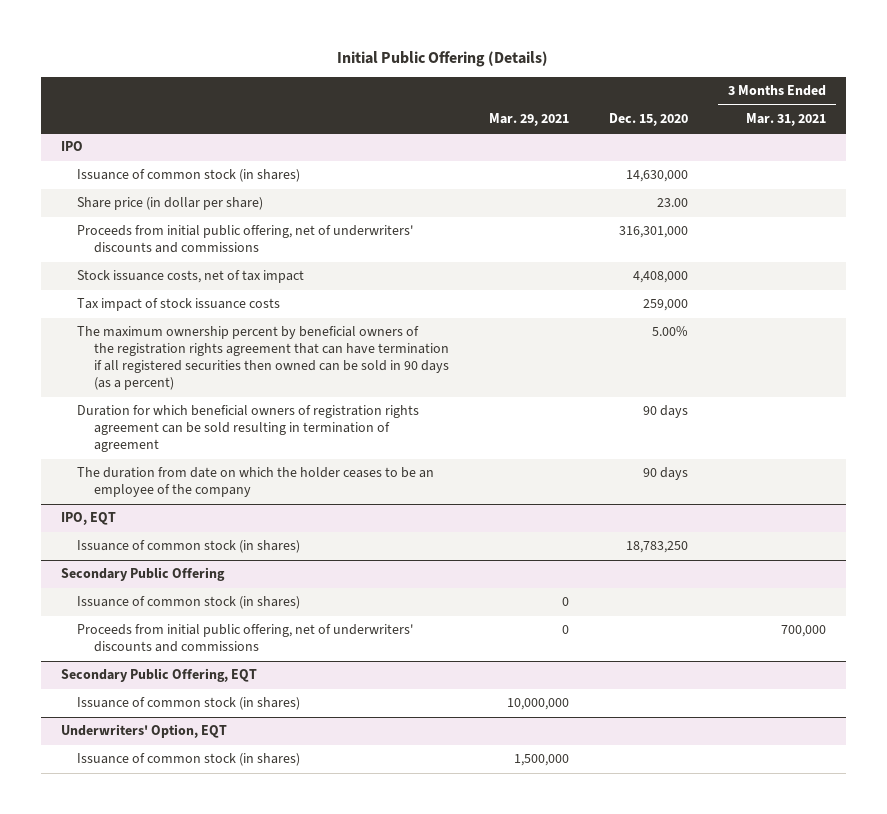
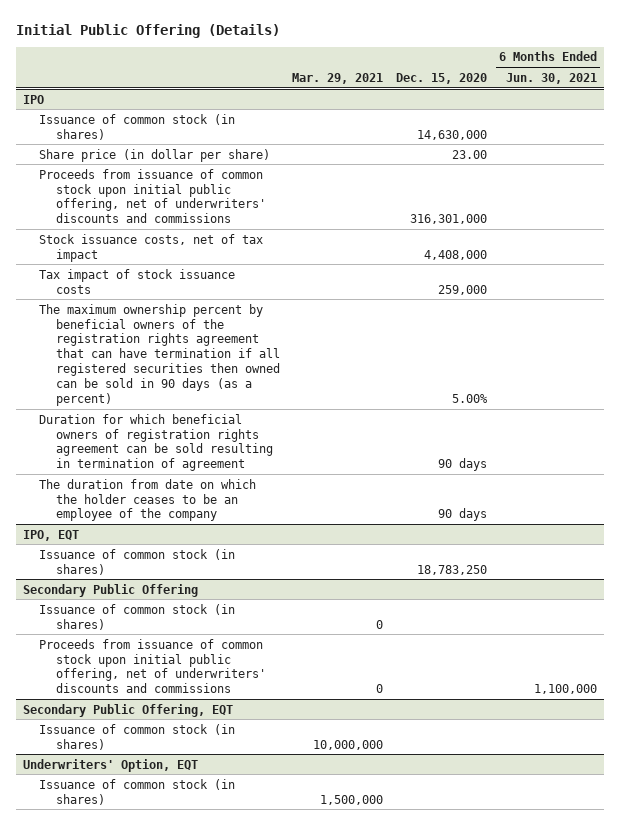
- | Mar. 29, 2021 | Dec. 15, 2020 | 3 Months Ended Mar. 31, 2021
+ | Mar. 29, 2021 | Dec. 15, 2020 | 6 Months Ended Jun. 30, 2021
@ IPO
- Proceeds from initial public offering, net of underwriters' discounts and commissions | | 316,301,000 |
+ Proceeds from issuance of common stock upon initial public offering, net of underwriters' discounts and commissions | | 316,301,000 |
@ Secondary Public Offering
- Proceeds from initial public offering, net of underwriters' discounts and commissions | 0 | | 700,000
+ Proceeds from issuance of common stock upon initial public offering, net of underwriters' discounts and commissions | 0 | | 1,100,000

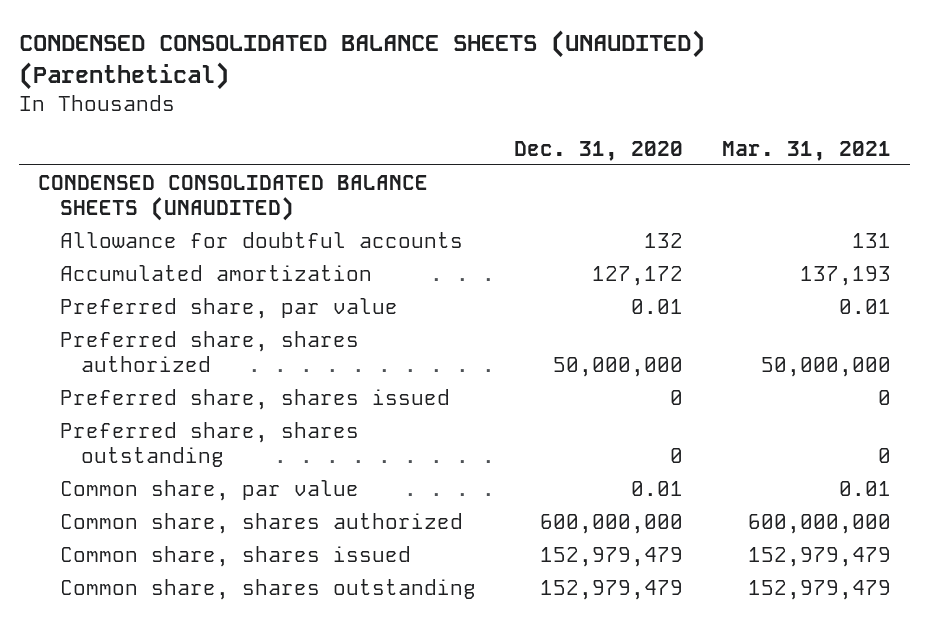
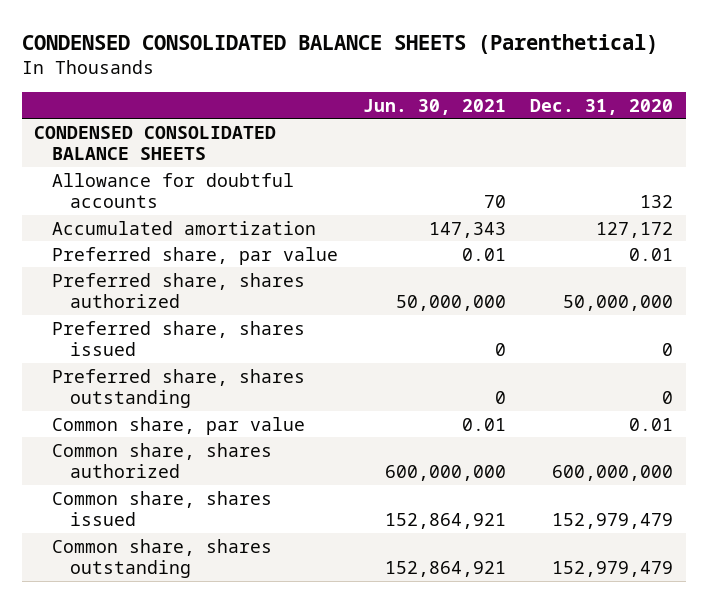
- CONDENSED CONSOLIDATED BALANCE SHEETS (UNAUDITED) (Parenthetical)
+ CONDENSED CONSOLIDATED BALANCE SHEETS (Parenthetical)
- | Dec. 31, 2020 | Mar. 31, 2021
+ | Jun. 30, 2021 | Dec. 31, 2020
- CONDENSED CONSOLIDATED BALANCE SHEETS (UNAUDITED)
+ CONDENSED CONSOLIDATED BALANCE SHEETS

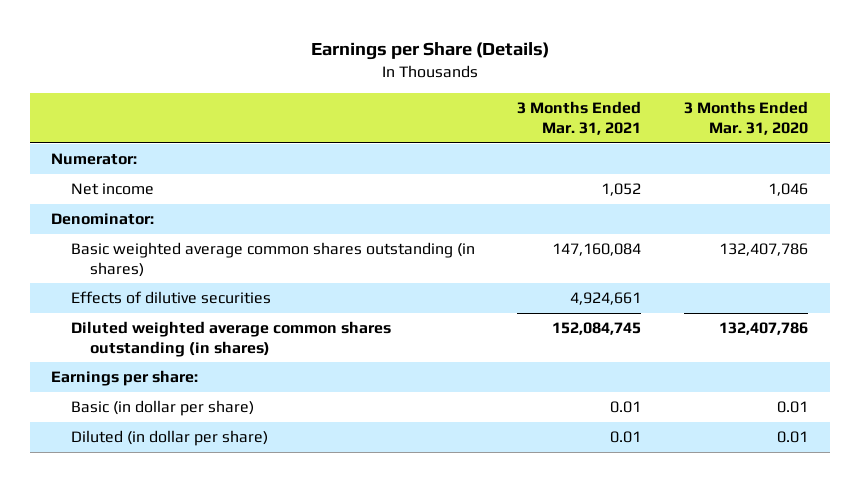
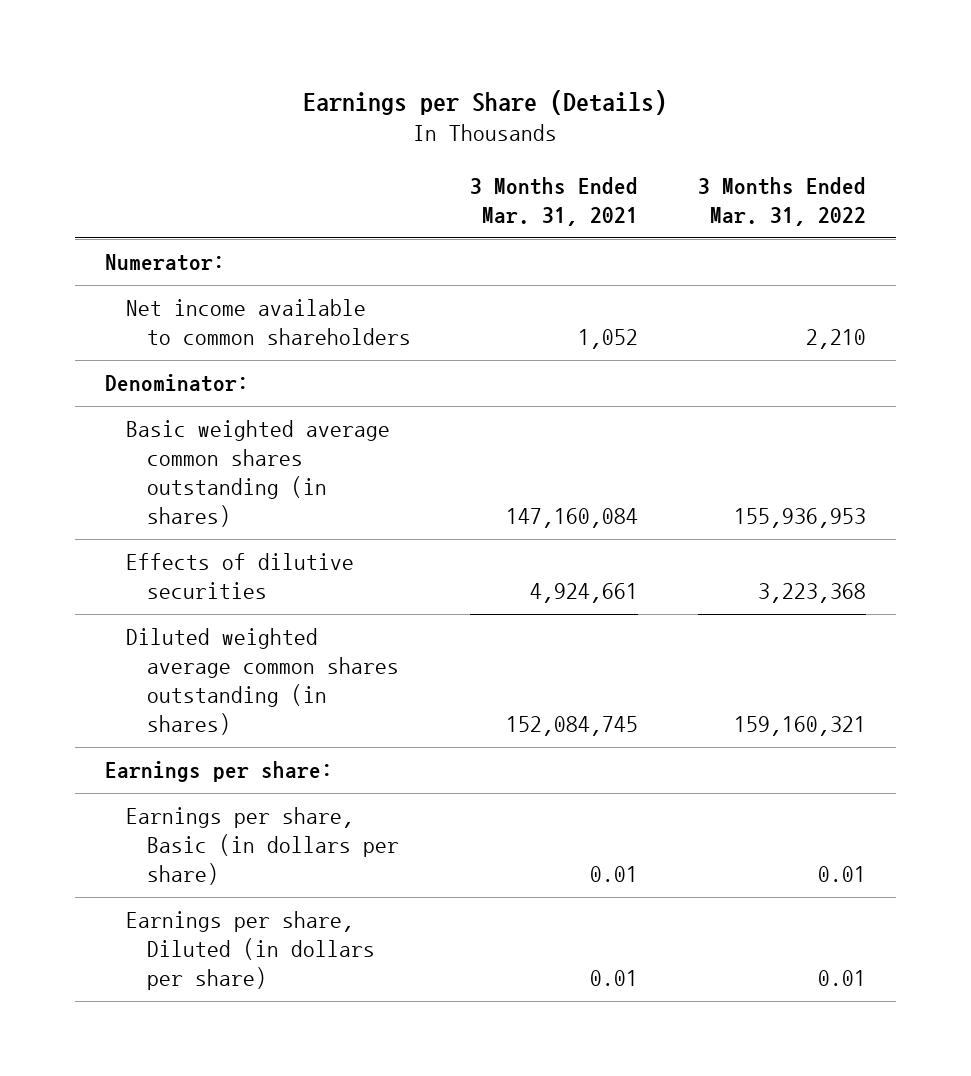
- | 3 Months Ended Mar. 31, 2021 | 3 Months Ended Mar. 31, 2020
+ | 3 Months Ended Mar. 31, 2021 | 3 Months Ended Mar. 31, 2022
- Net income | 1,052 | 1,046
+ Net income available to common shareholders | 1,052 | 2,210
- Basic (in dollar per share) | 0.01 | 0.01
- Diluted (in dollar per share) | 0.01 | 0.01
+ Earnings per share, Basic (in dollars per share) | 0.01 | 0.01
+ Earnings per share, Diluted (in dollars per share) | 0.01 | 0.01

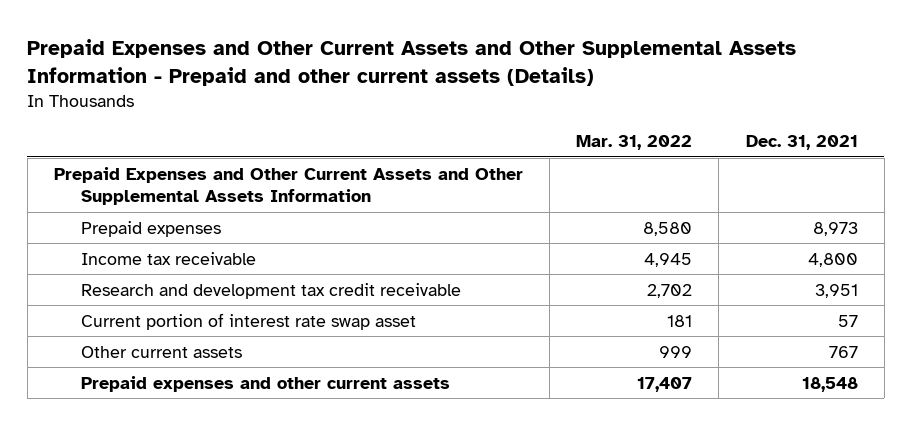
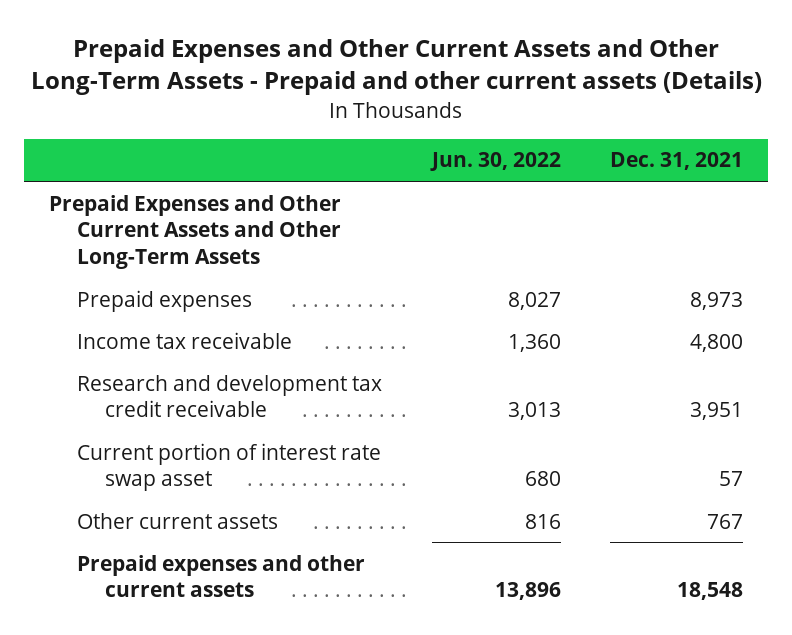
- Prepaid Expenses and Other Current Assets and Other Supplemental Assets Information - Prepaid and other current assets (Details)
+ Prepaid Expenses and Other Current Assets and Other Long-Term Assets - Prepaid and other current assets (Details)
- | Mar. 31, 2022 | Dec. 31, 2021
+ | Jun. 30, 2022 | Dec. 31, 2021
- Prepaid Expenses and Other Current Assets and Other Supplemental Assets Information
+ Prepaid Expenses and Other Current Assets and Other Long-Term Assets

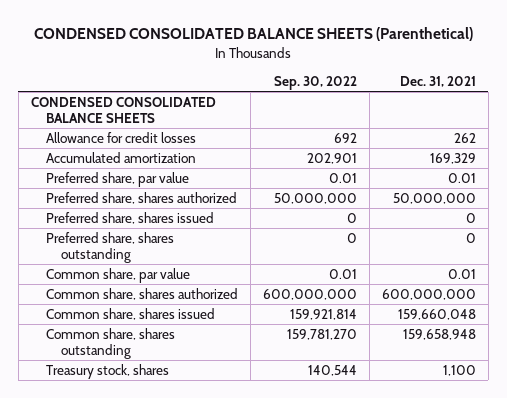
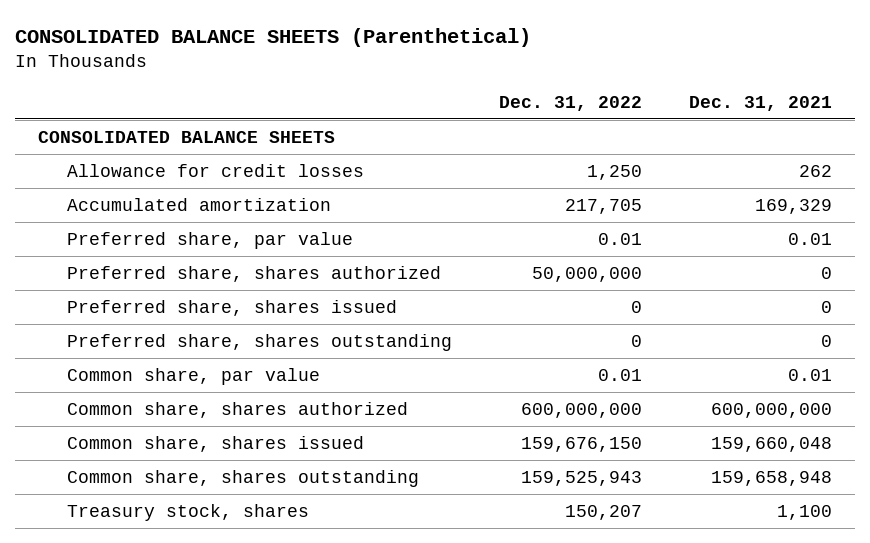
- CONDENSED CONSOLIDATED BALANCE SHEETS (Parenthetical)
+ CONSOLIDATED BALANCE SHEETS (Parenthetical)
- | Sep. 30, 2022 | Dec. 31, 2021
+ | Dec. 31, 2022 | Dec. 31, 2021
- CONDENSED CONSOLIDATED BALANCE SHEETS
+ CONSOLIDATED BALANCE SHEETS
- Preferred share, shares authorized | 50,000,000 | 50,000,000
+ Preferred share, shares authorized | 50,000,000 | 0

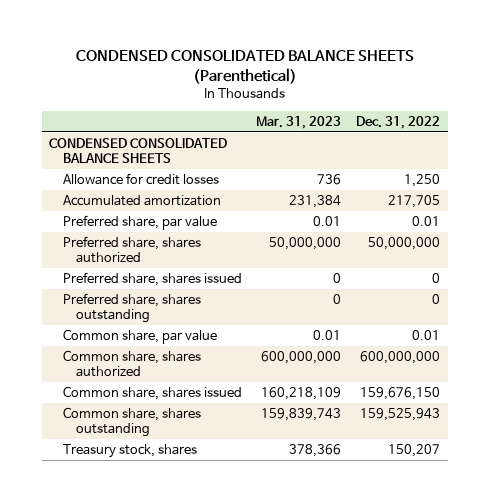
- CONSOLIDATED BALANCE SHEETS (Parenthetical)
+ CONDENSED CONSOLIDATED BALANCE SHEETS (Parenthetical)
- | Dec. 31, 2022 | Dec. 31, 2021
+ | Mar. 31, 2023 | Dec. 31, 2022
- CONSOLIDATED BALANCE SHEETS
+ CONDENSED CONSOLIDATED BALANCE SHEETS

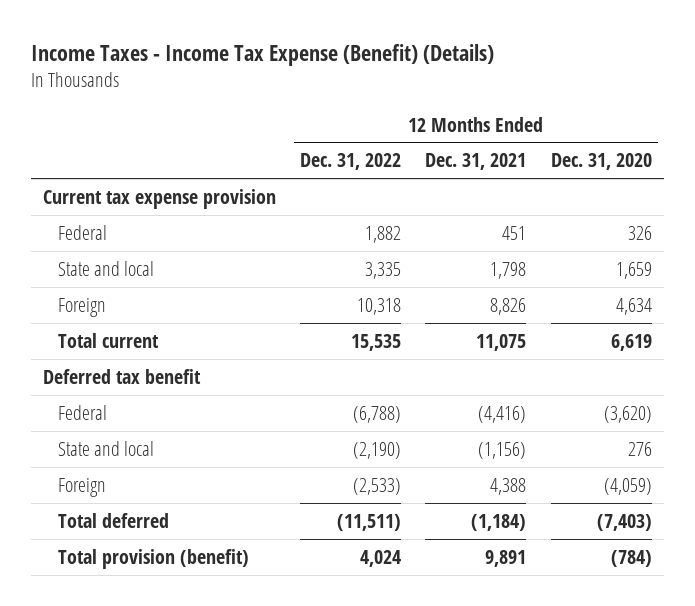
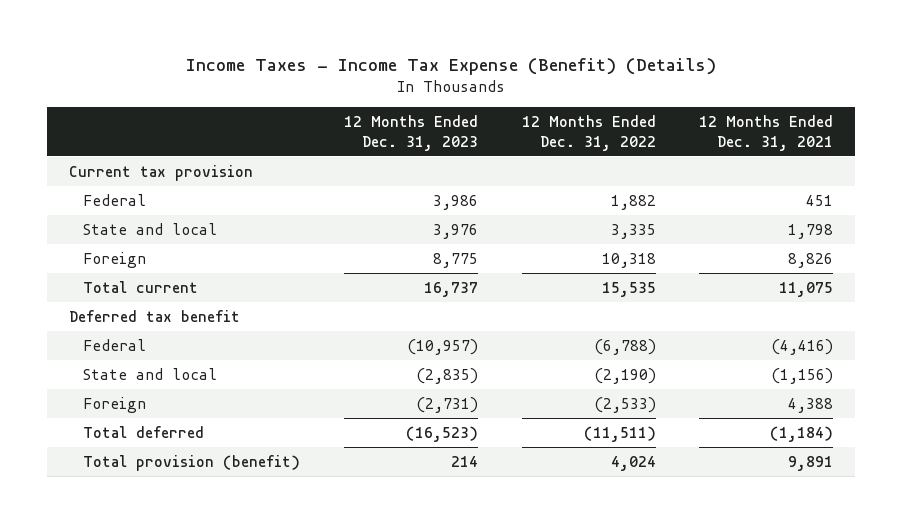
- | 12 Months Ended Dec. 31, 2022 | 12 Months Ended Dec. 31, 2021 | 12 Months Ended Dec. 31, 2020
+ | 12 Months Ended Dec. 31, 2023 | 12 Months Ended Dec. 31, 2022 | 12 Months Ended Dec. 31, 2021
- Current tax expense provision
+ Current tax provision

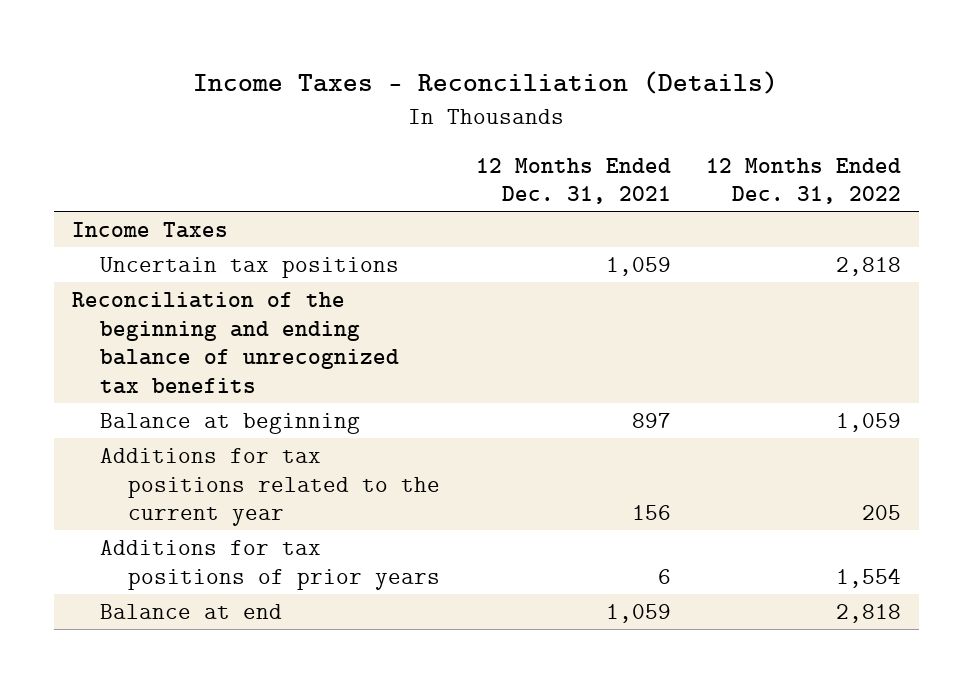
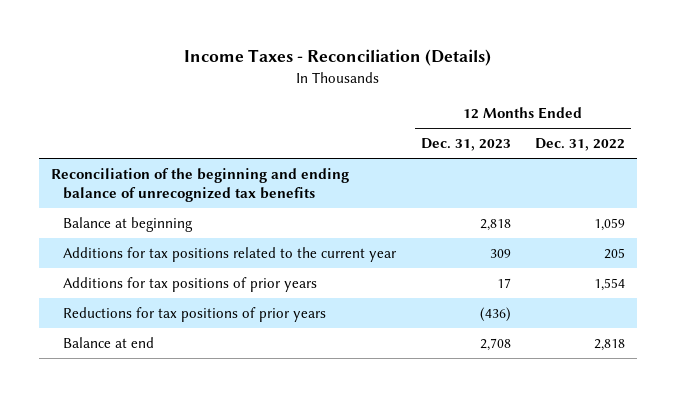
- | 12 Months Ended Dec. 31, 2021 | 12 Months Ended Dec. 31, 2022
+ | 12 Months Ended Dec. 31, 2023 | 12 Months Ended Dec. 31, 2022
- Income Taxes
- Uncertain tax positions | 1,059 | 2,818
+ Reductions for tax positions of prior years | (436) |

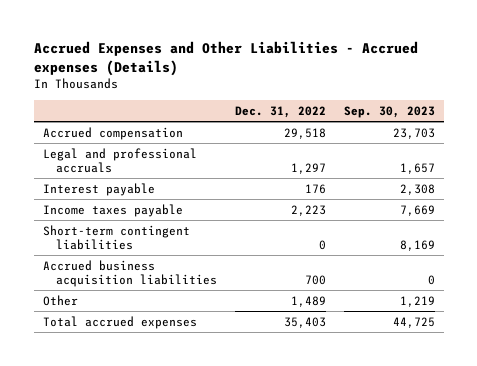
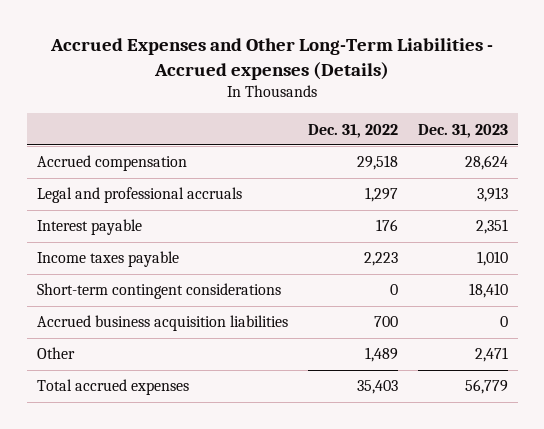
- Accrued Expenses and Other Liabilities - Accrued expenses (Details)
+ Accrued Expenses and Other Long-Term Liabilities - Accrued expenses (Details)
- | Dec. 31, 2022 | Sep. 30, 2023
+ | Dec. 31, 2022 | Dec. 31, 2023
- Short-term contingent liabilities | 0 | 8,169
+ Short-term contingent considerations | 0 | 18,410

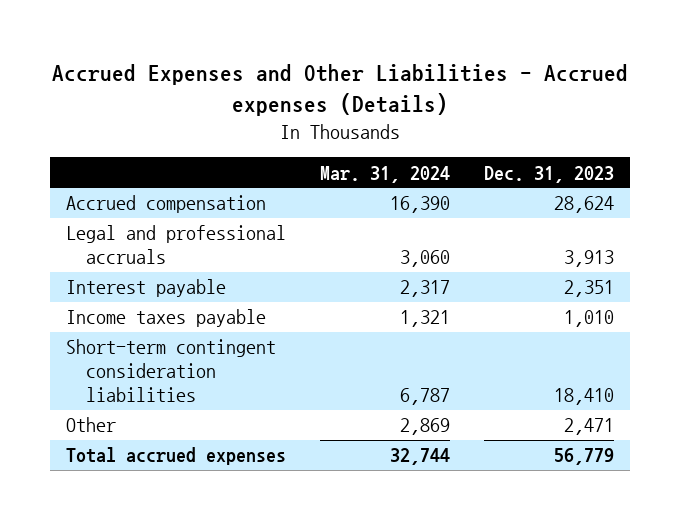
- Accrued Expenses and Other Long-Term Liabilities - Accrued expenses (Details)
+ Accrued Expenses and Other Liabilities - Accrued expenses (Details)
- | Dec. 31, 2022 | Dec. 31, 2023
+ | Mar. 31, 2024 | Dec. 31, 2023
- Short-term contingent considerations | 0 | 18,410
- Accrued business acquisition liabilities | 700 | 0
+ Short-term contingent consideration liabilities | 6,787 | 18,410

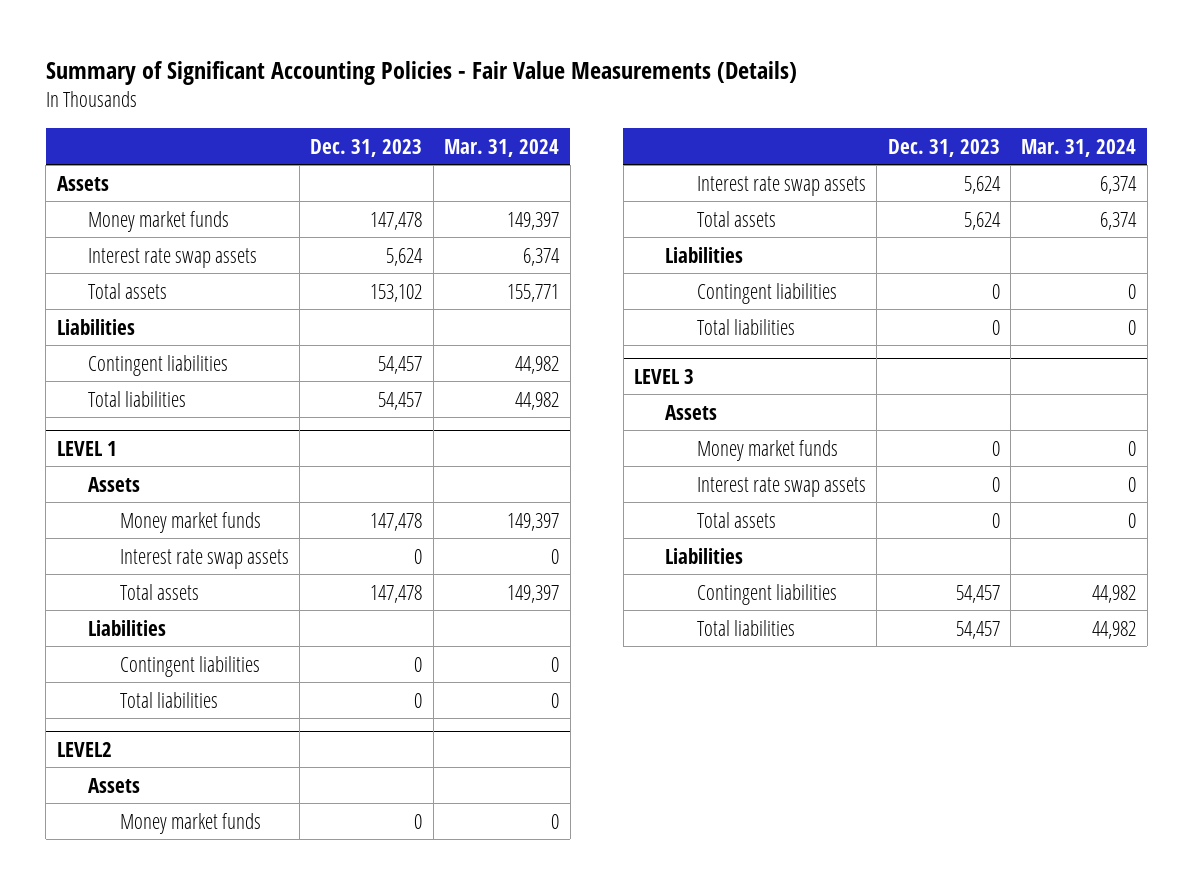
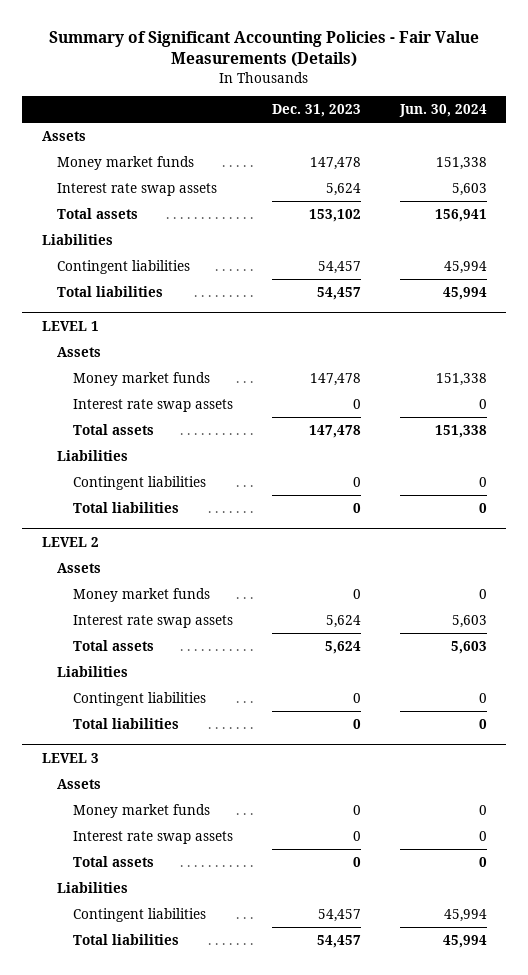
- | Dec. 31, 2023 | Mar. 31, 2024
+ | Dec. 31, 2023 | Jun. 30, 2024
- LEVEL2
+ LEVEL 2

